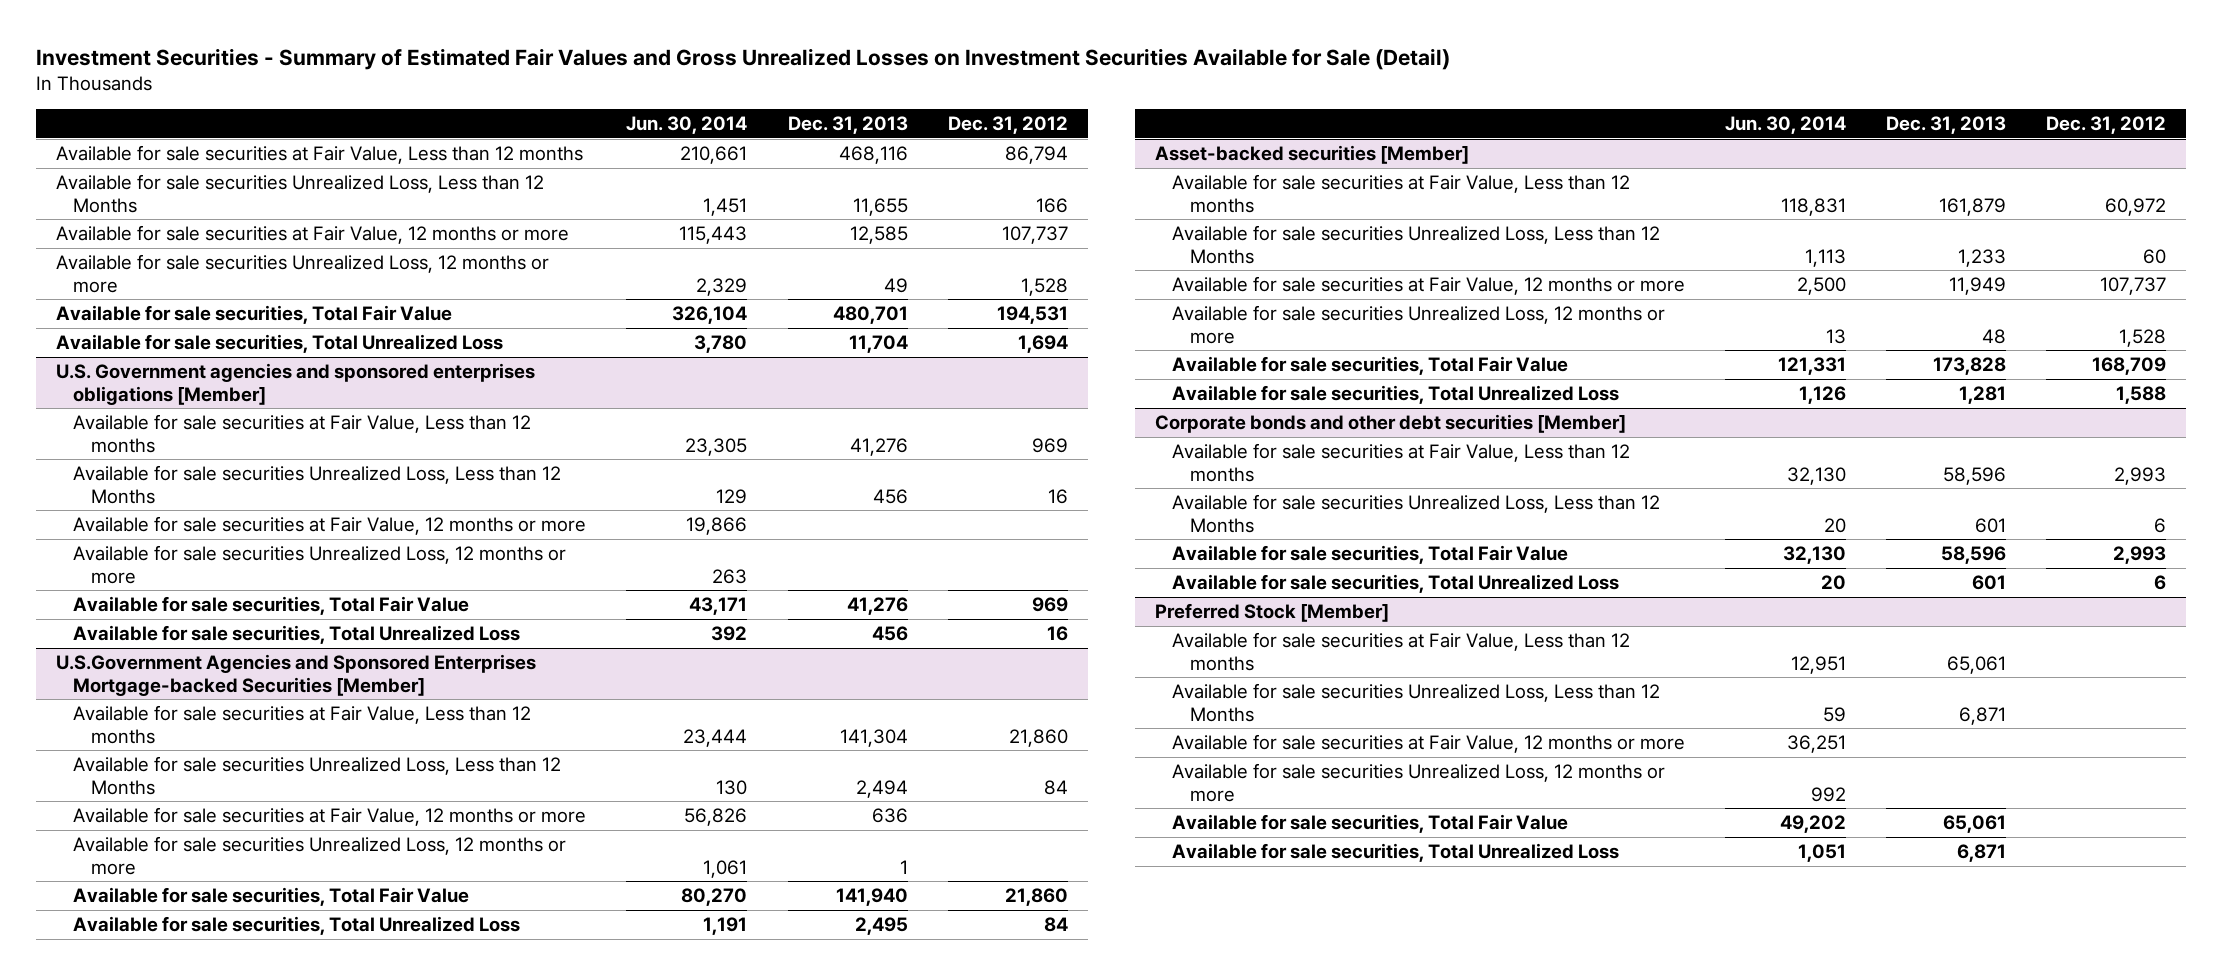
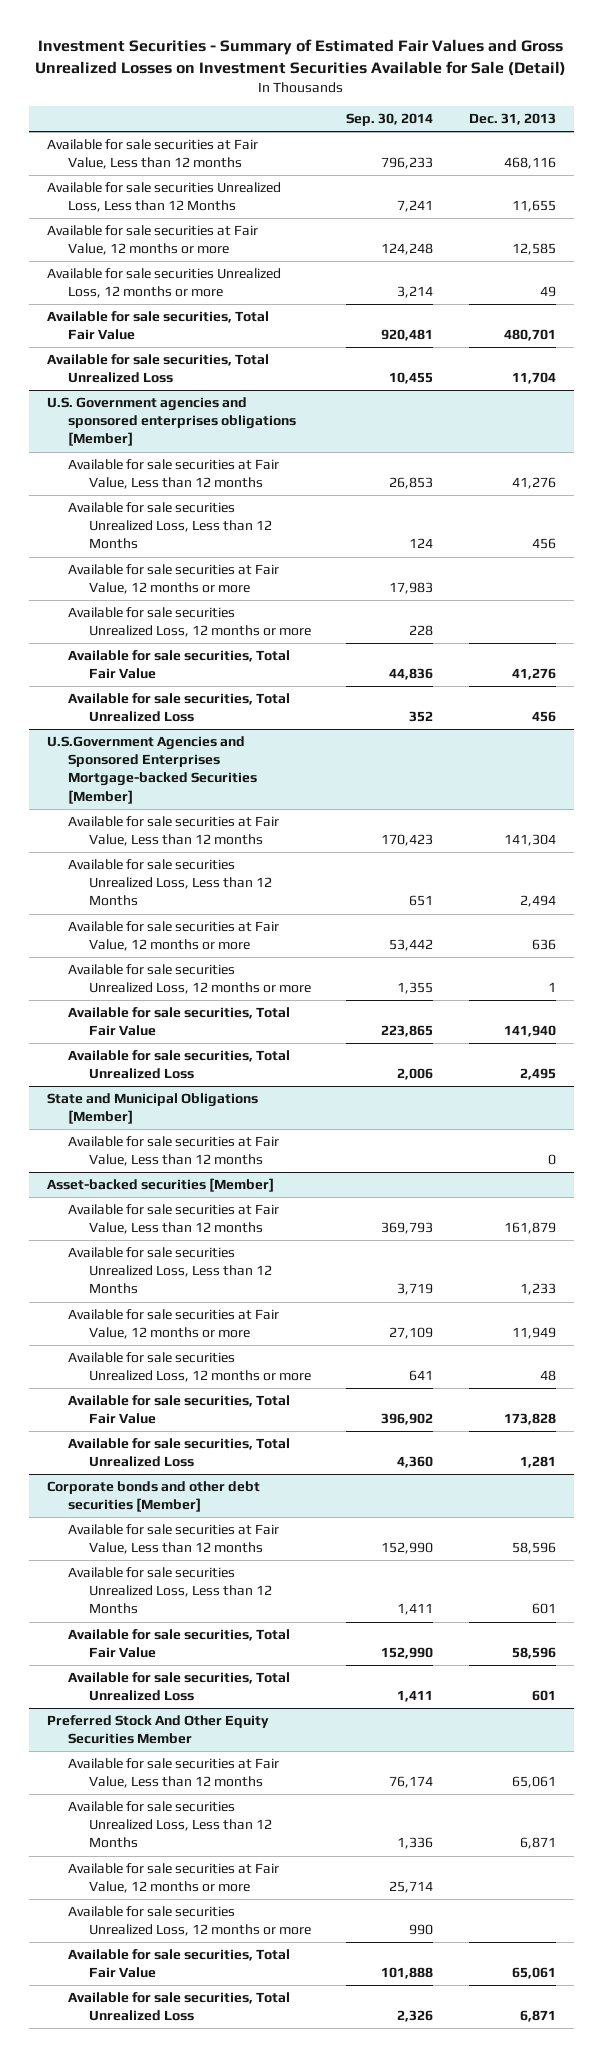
- | Jun. 30, 2014 | Dec. 31, 2013 | Dec. 31, 2012
+ | Sep. 30, 2014 | Dec. 31, 2013
+ State and Municipal Obligations [Member]
+ Available for sale securities at Fair Value, Less than 12 months | | 0
- Preferred Stock [Member]
+ Preferred Stock And Other Equity Securities Member

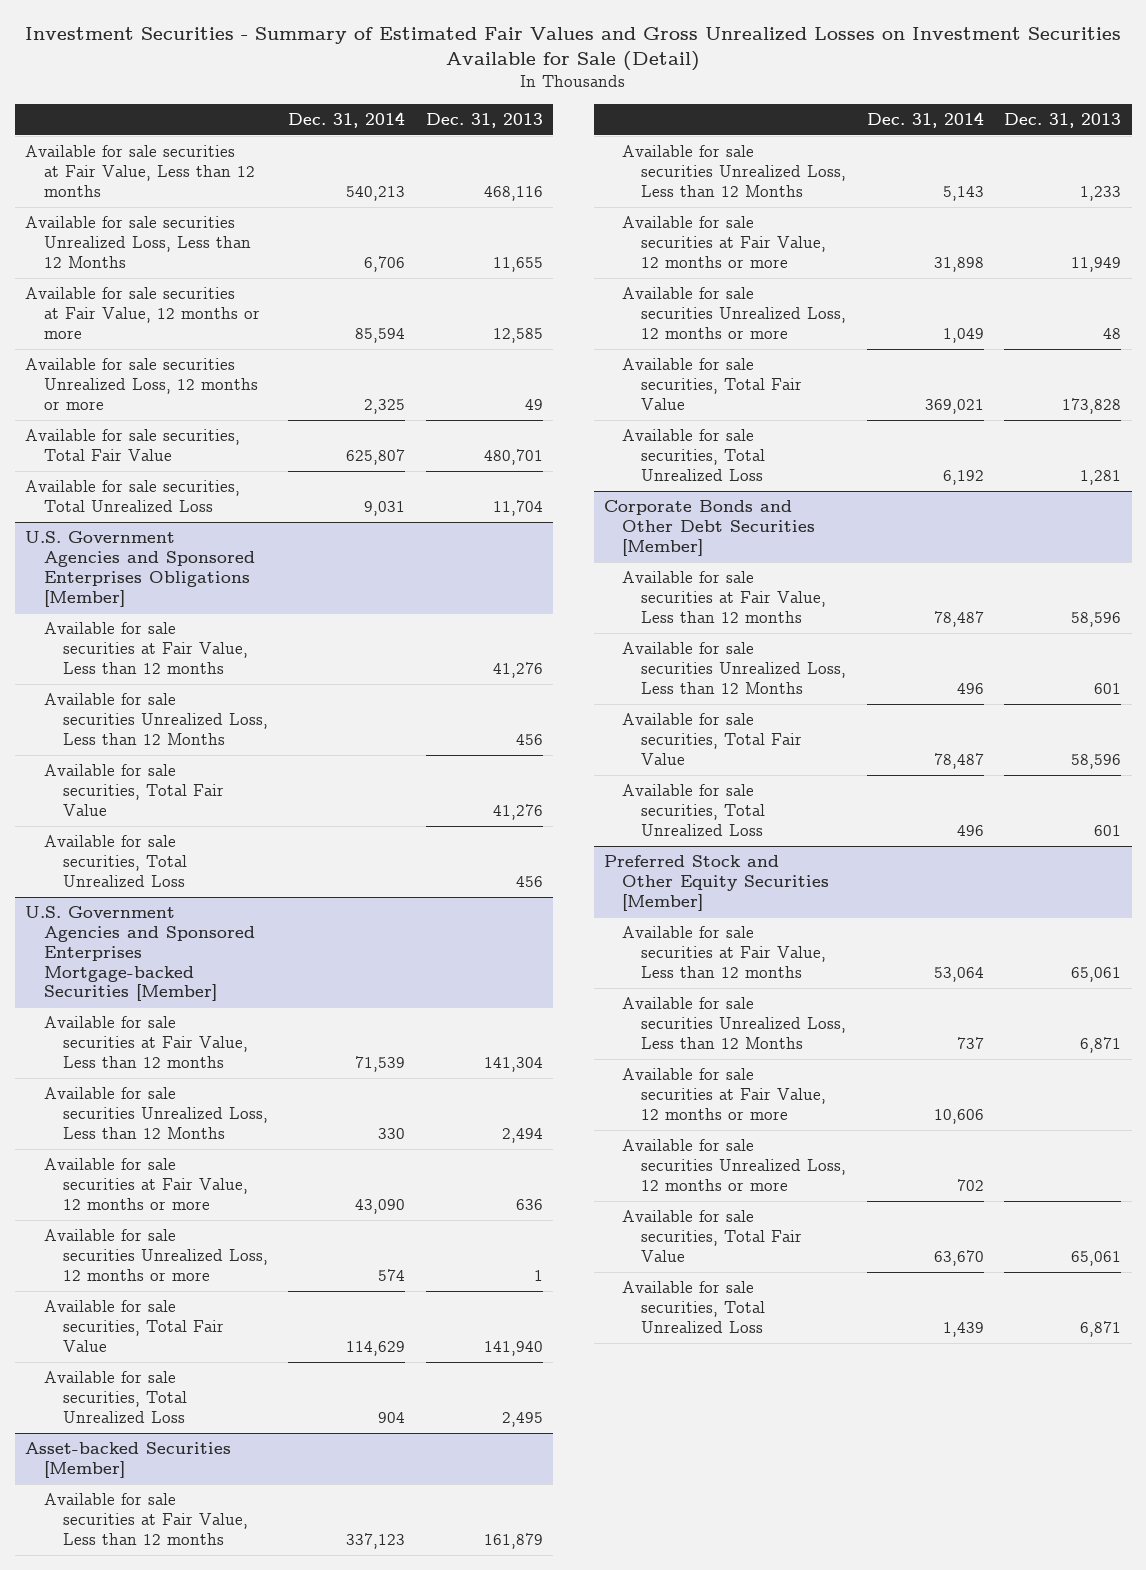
- | Sep. 30, 2014 | Dec. 31, 2013
+ | Dec. 31, 2014 | Dec. 31, 2013
- U.S. Government agencies and sponsored enterprises obligations [Member]
+ U.S. Government Agencies and Sponsored Enterprises Obligations [Member]
- Available for sale securities at Fair Value, 12 months or more | 17,983 |
- Available for sale securities Unrealized Loss, 12 months or more | 228 |
- U.S.Government Agencies and Sponsored Enterprises Mortgage-backed Securities [Member]
+ U.S. Government Agencies and Sponsored Enterprises Mortgage-backed Securities [Member]
- State and Municipal Obligations [Member]
- Available for sale securities at Fair Value, Less than 12 months | | 0
- Asset-backed securities [Member]
+ Asset-backed Securities [Member]
- Corporate bonds and other debt securities [Member]
+ Corporate Bonds and Other Debt Securities [Member]
- Preferred Stock And Other Equity Securities Member
+ Preferred Stock and Other Equity Securities [Member]

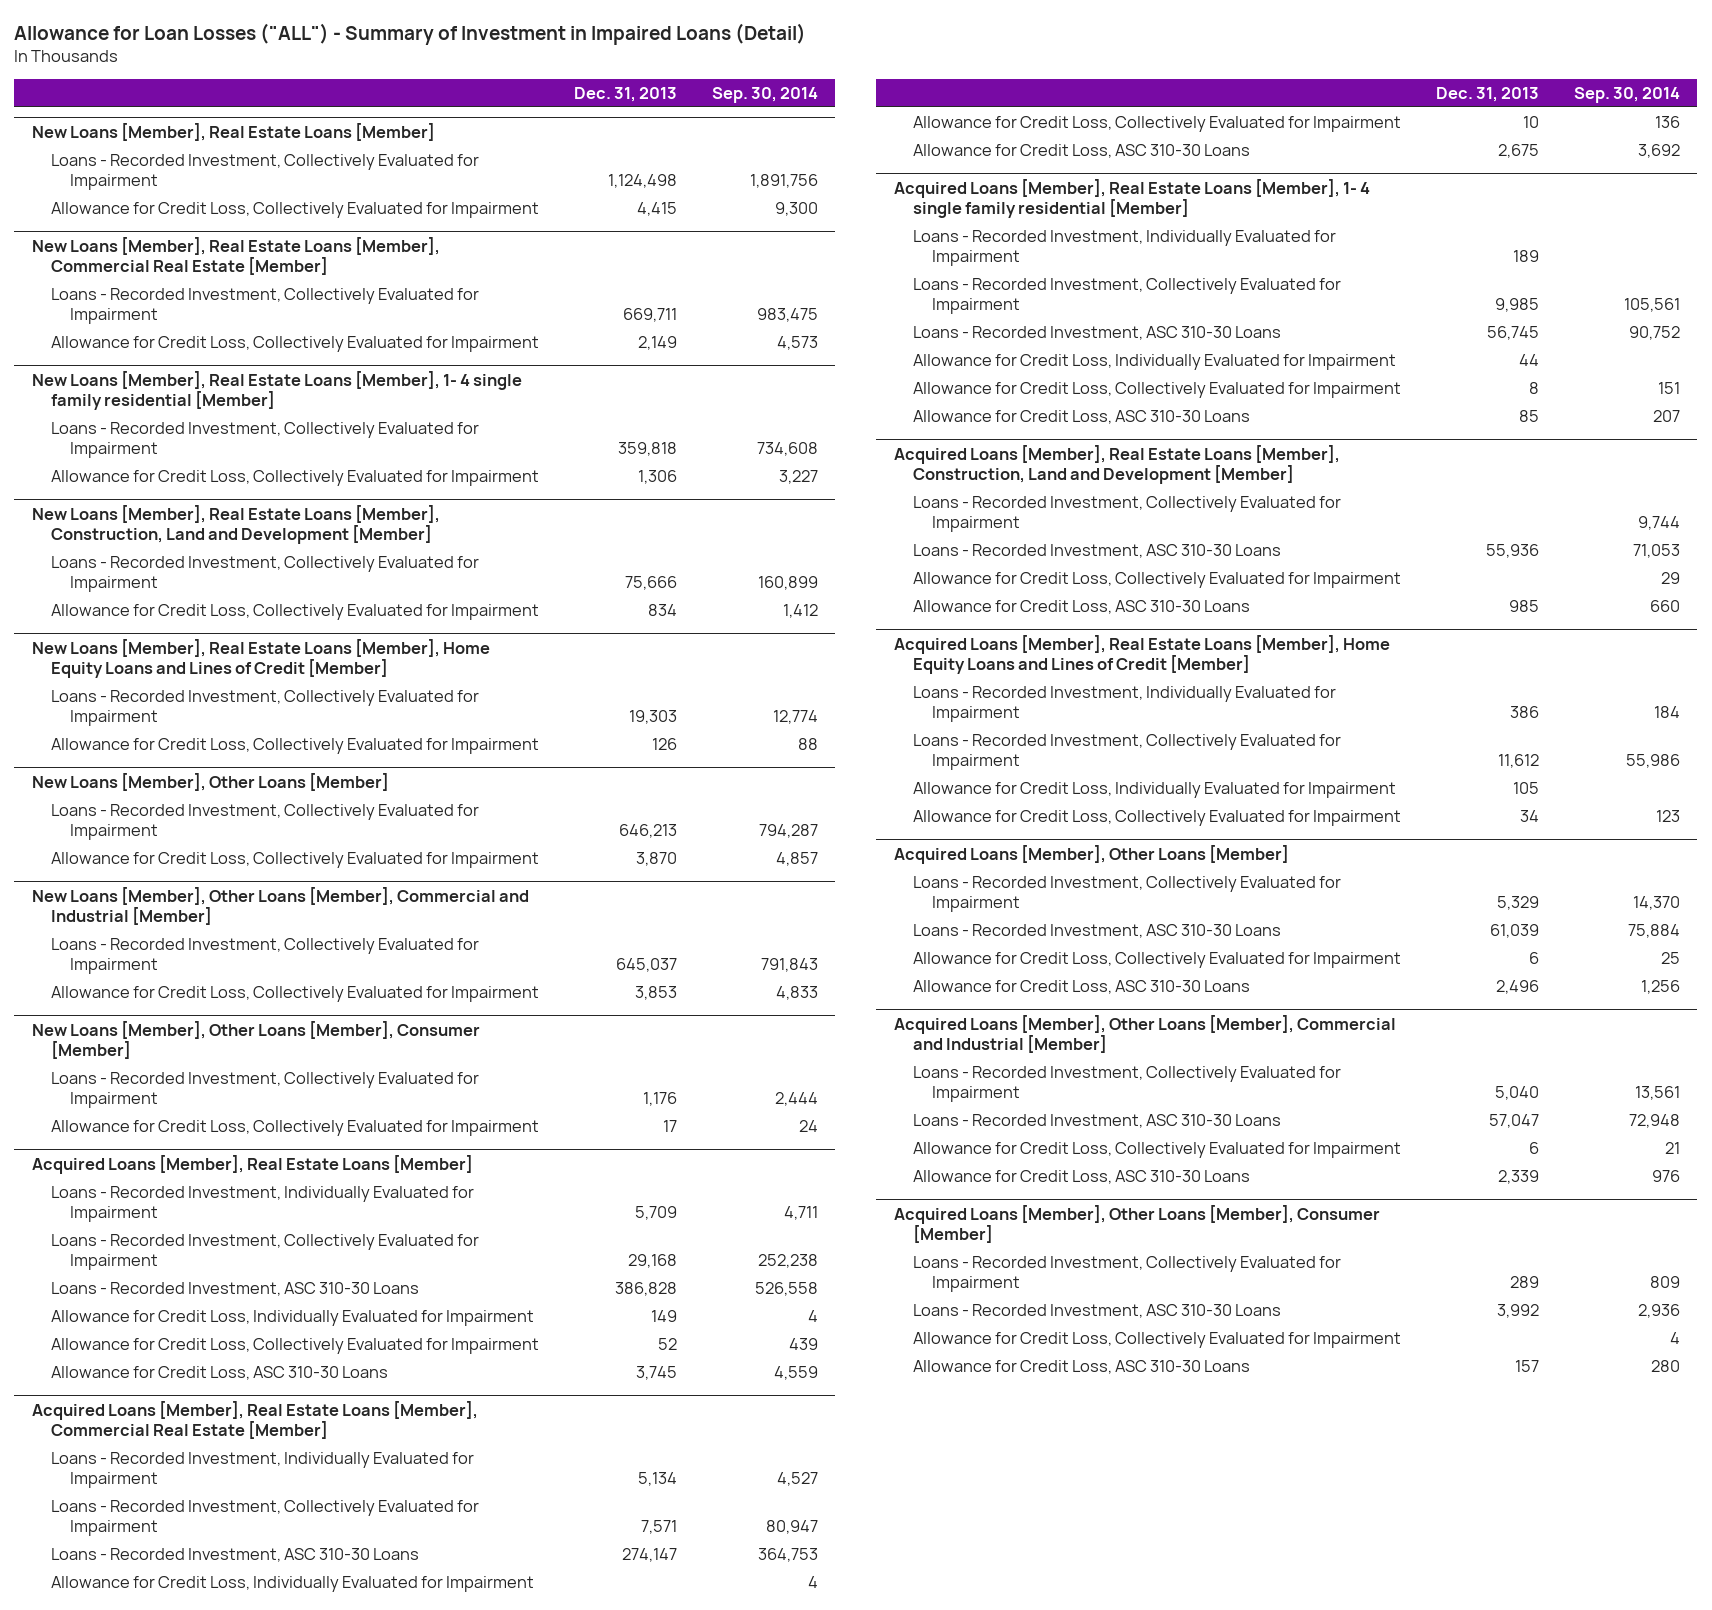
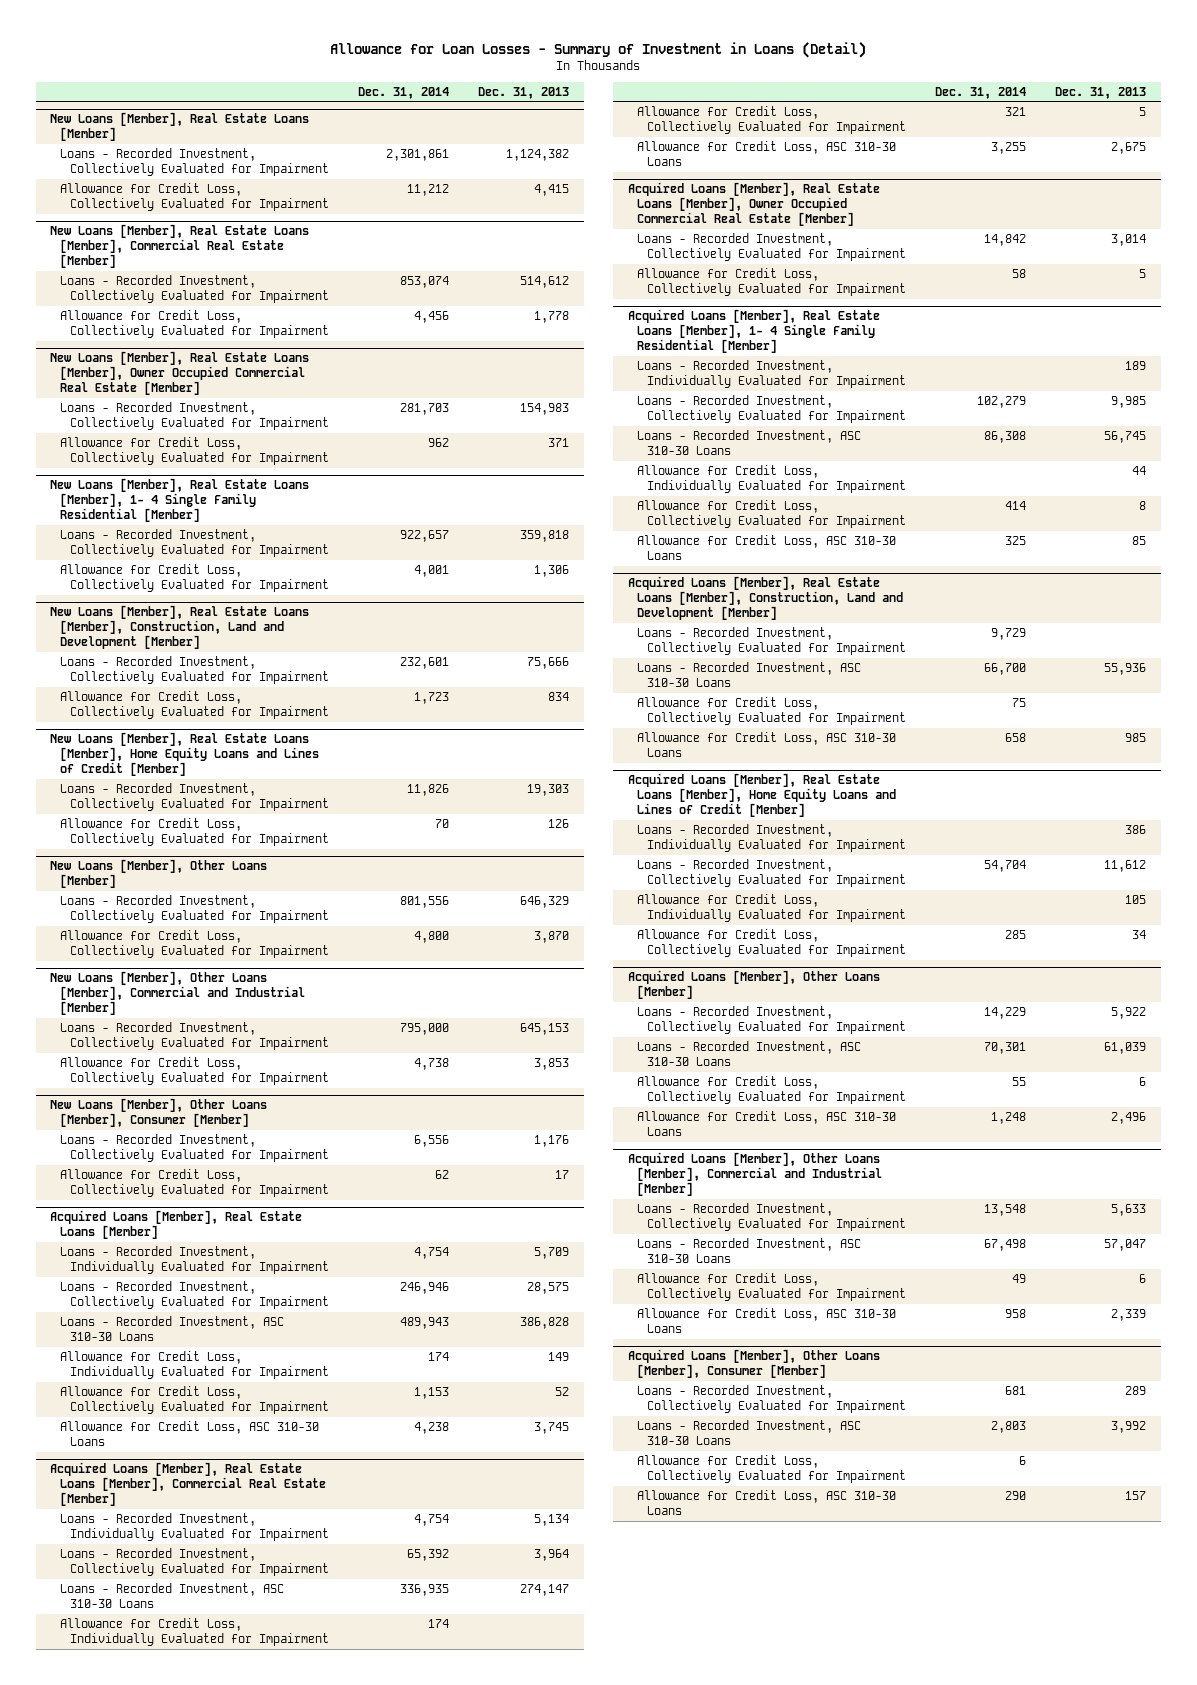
- Allowance for Loan Losses ("ALL") - Summary of Investment in Impaired Loans (Detail)
+ Allowance for Loan Losses - Summary of Investment in Loans (Detail)
- | Dec. 31, 2013 | Sep. 30, 2014
+ | Dec. 31, 2014 | Dec. 31, 2013
@ New Loans [Member], Real Estate Loans [Member]
- Loans - Recorded Investment, Collectively Evaluated for Impairment | 1,124,498 | 1,891,756
+ Loans - Recorded Investment, Collectively Evaluated for Impairment | 2,301,861 | 1,124,382
@ New Loans [Member], Real Estate Loans [Member], Commercial Real Estate [Member]
- Loans - Recorded Investment, Collectively Evaluated for Impairment | 669,711 | 983,475
- Allowance for Credit Loss, Collectively Evaluated for Impairment | 2,149 | 4,573
- New Loans [Member], Real Estate Loans [Member], 1- 4 single family residential [Member]
@ New Loans [Member], Real Estate Loans [Member], Commercial Real Estate [Member]
+ Loans - Recorded Investment, Collectively Evaluated for Impairment | 853,074 | 514,612
+ Allowance for Credit Loss, Collectively Evaluated for Impairment | 4,456 | 1,778
+ New Loans [Member], Real Estate Loans [Member], Owner Occupied Commercial Real Estate [Member]
+ Loans - Recorded Investment, Collectively Evaluated for Impairment | 281,703 | 154,983
+ Allowance for Credit Loss, Collectively Evaluated for Impairment | 962 | 371
+ New Loans [Member], Real Estate Loans [Member], 1- 4 Single Family Residential [Member]
@ New Loans [Member], Other Loans [Member]
- Loans - Recorded Investment, Collectively Evaluated for Impairment | 646,213 | 794,287
+ Loans - Recorded Investment, Collectively Evaluated for Impairment | 801,556 | 646,329
@ New Loans [Member], Other Loans [Member], Commercial and Industrial [Member]
- Loans - Recorded Investment, Collectively Evaluated for Impairment | 645,037 | 791,843
+ Loans - Recorded Investment, Collectively Evaluated for Impairment | 795,000 | 645,153
@ Acquired Loans [Member], Real Estate Loans [Member]
- Loans - Recorded Investment, Collectively Evaluated for Impairment | 29,168 | 252,238
+ Loans - Recorded Investment, Collectively Evaluated for Impairment | 246,946 | 28,575
@ Acquired Loans [Member], Real Estate Loans [Member], Commercial Real Estate [Member]
- Loans - Recorded Investment, Collectively Evaluated for Impairment | 7,571 | 80,947
+ Loans - Recorded Investment, Collectively Evaluated for Impairment | 65,392 | 3,964
- Allowance for Credit Loss, Collectively Evaluated for Impairment | 10 | 136
+ Allowance for Credit Loss, Collectively Evaluated for Impairment | 321 | 5
- Acquired Loans [Member], Real Estate Loans [Member], 1- 4 single family residential [Member]
+ Acquired Loans [Member], Real Estate Loans [Member], Owner Occupied Commercial Real Estate [Member]
+ Loans - Recorded Investment, Collectively Evaluated for Impairment | 14,842 | 3,014
+ Allowance for Credit Loss, Collectively Evaluated for Impairment | 58 | 5
+ Acquired Loans [Member], Real Estate Loans [Member], 1- 4 Single Family Residential [Member]
@ Acquired Loans [Member], Other Loans [Member]
- Loans - Recorded Investment, Collectively Evaluated for Impairment | 5,329 | 14,370
+ Loans - Recorded Investment, Collectively Evaluated for Impairment | 14,229 | 5,922
@ Acquired Loans [Member], Other Loans [Member], Commercial and Industrial [Member]
- Loans - Recorded Investment, Collectively Evaluated for Impairment | 5,040 | 13,561
+ Loans - Recorded Investment, Collectively Evaluated for Impairment | 13,548 | 5,633

